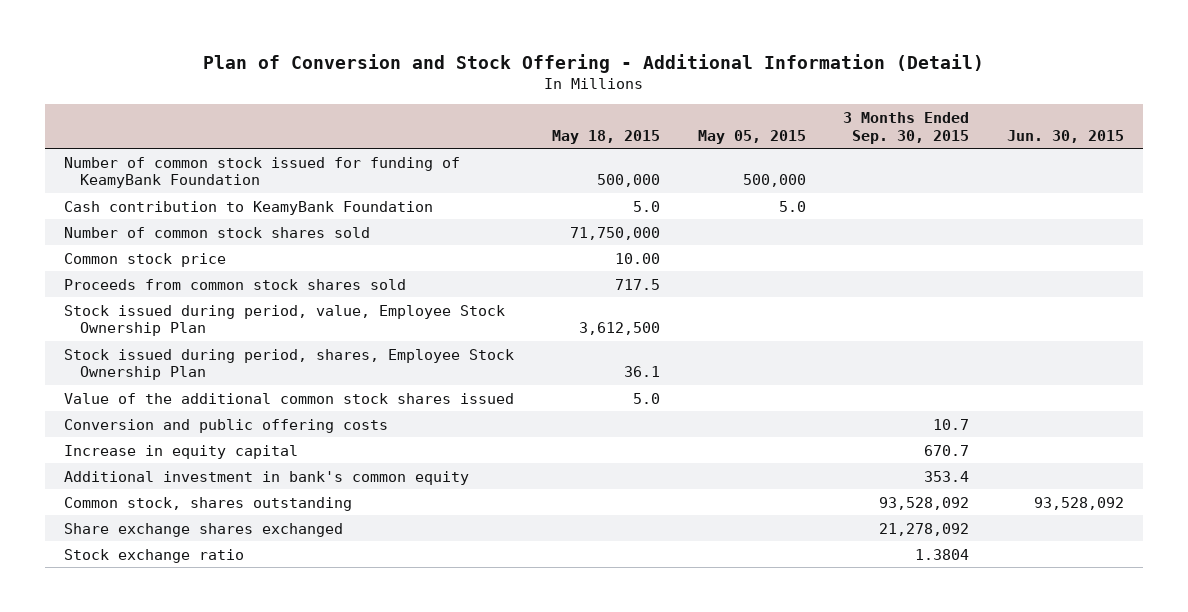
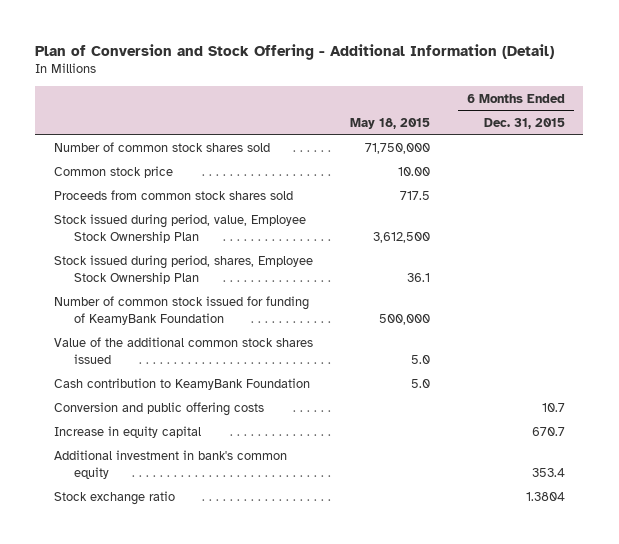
- | May 18, 2015 | May 05, 2015 | 3 Months Ended Sep. 30, 2015 | Jun. 30, 2015
+ | May 18, 2015 | 6 Months Ended Dec. 31, 2015
moved down: Number of common stock issued for funding of KeamyBank Foundation | 500,000 |
moved down: Cash contribution to KeamyBank Foundation | 5.0 |
- Common stock, shares outstanding | | | 93,528,092 | 93,528,092
- Share exchange shares exchanged | | | 21,278,092 |

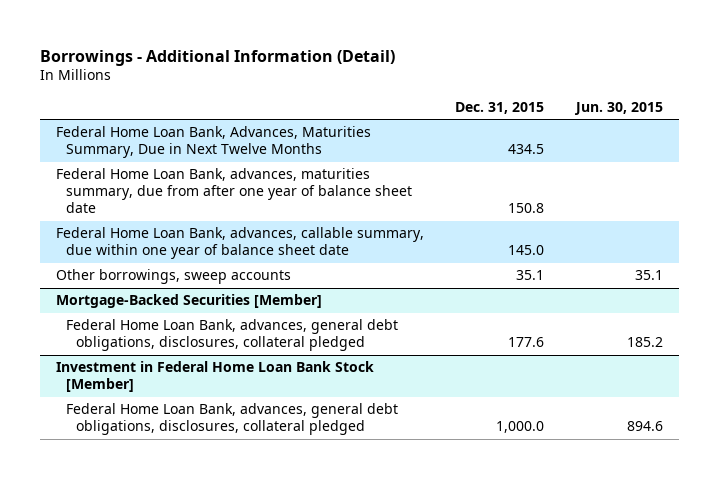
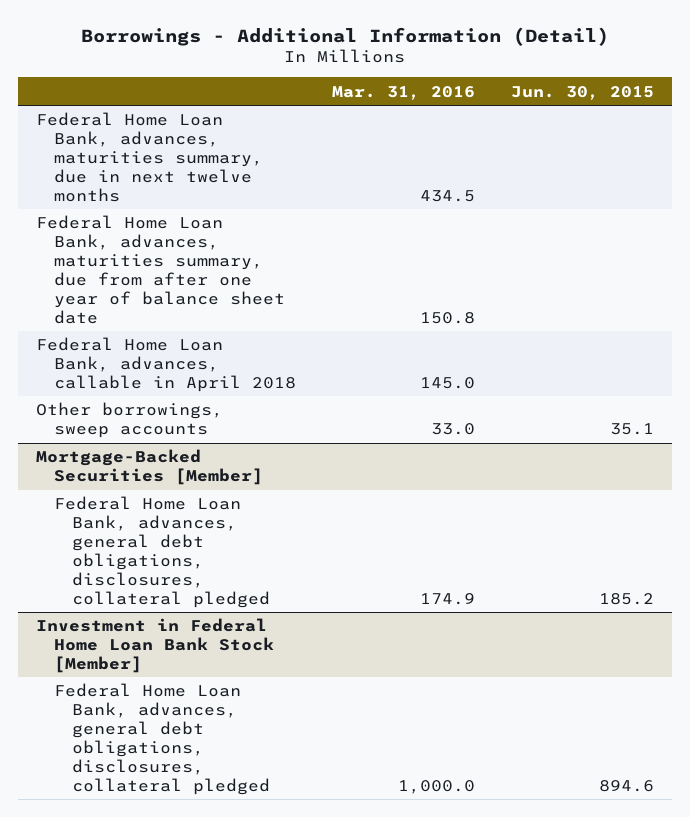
- | Dec. 31, 2015 | Jun. 30, 2015
+ | Mar. 31, 2016 | Jun. 30, 2015
- Federal Home Loan Bank, Advances, Maturities Summary, Due in Next Twelve Months | 434.5 |
+ Federal Home Loan Bank, advances, maturities summary, due in next twelve months | 434.5 |
- Federal Home Loan Bank, advances, callable summary, due within one year of balance sheet date | 145.0 |
+ Federal Home Loan Bank, advances, callable in April 2018 | 145.0 |

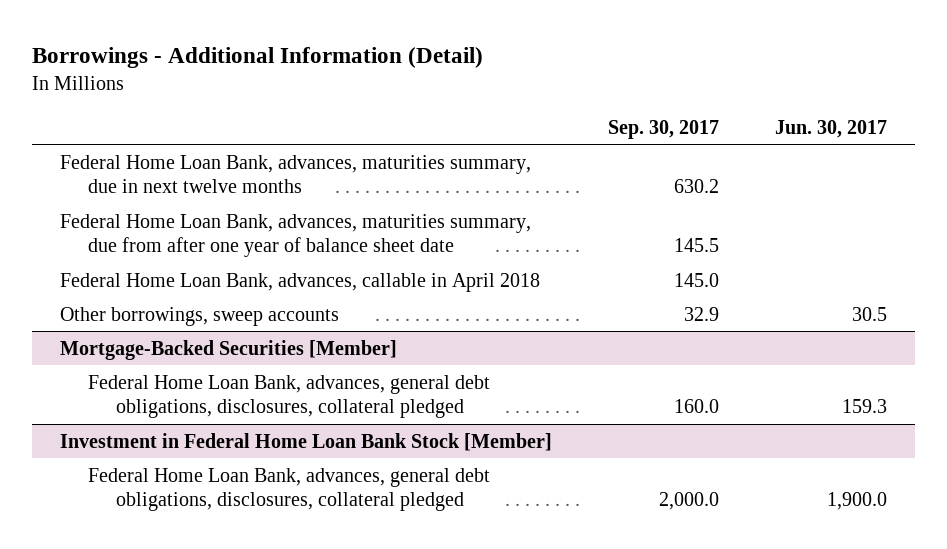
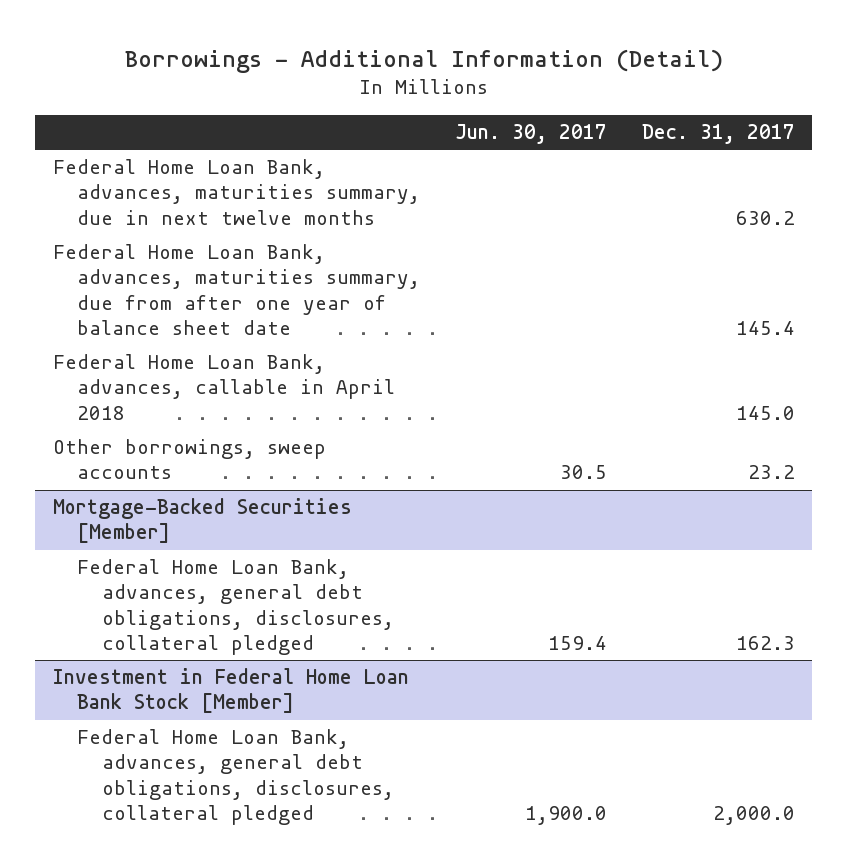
- | Sep. 30, 2017 | Jun. 30, 2017
+ | Jun. 30, 2017 | Dec. 31, 2017
@ Mortgage-Backed Securities [Member]
- Federal Home Loan Bank, advances, general debt obligations, disclosures, collateral pledged | 160.0 | 159.3
+ Federal Home Loan Bank, advances, general debt obligations, disclosures, collateral pledged | 159.4 | 162.3

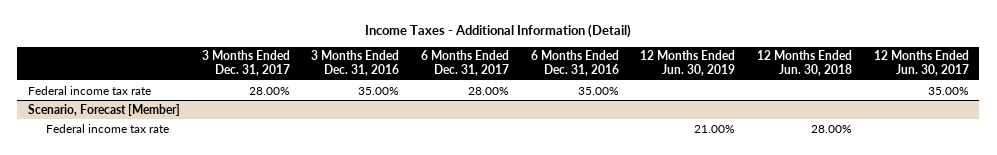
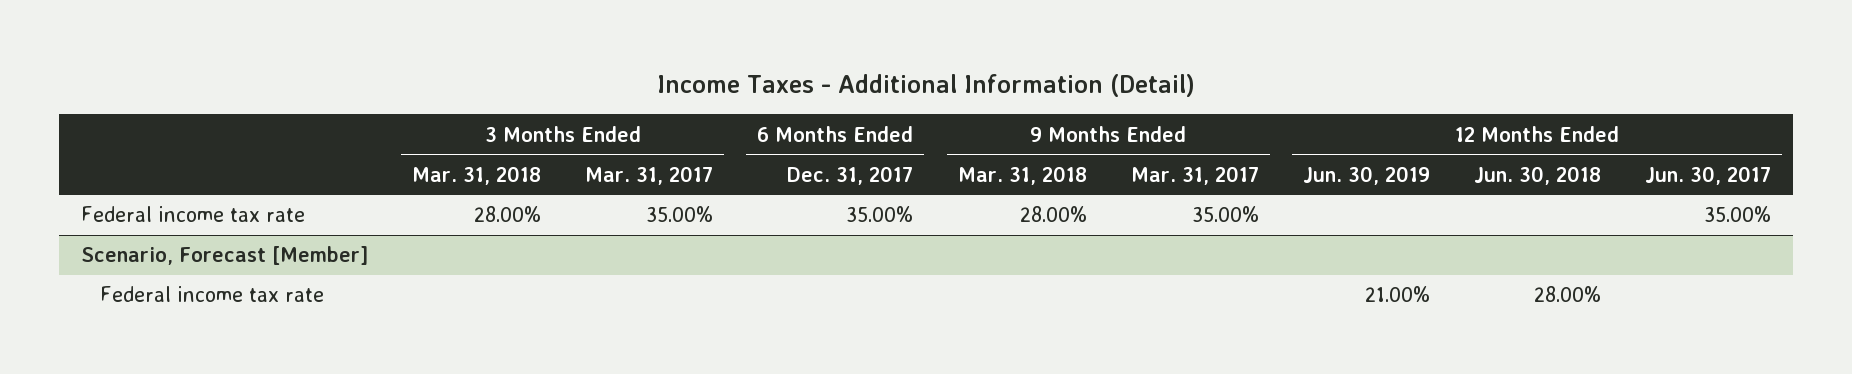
- | 3 Months Ended Dec. 31, 2017 | 3 Months Ended Dec. 31, 2016 | 6 Months Ended Dec. 31, 2017 | 6 Months Ended Dec. 31, 2016 | 12 Months Ended Jun. 30, 2019 | 12 Months Ended Jun. 30, 2018 | 12 Months Ended Jun. 30, 2017
+ | 3 Months Ended Mar. 31, 2018 | 3 Months Ended Mar. 31, 2017 | 6 Months Ended Dec. 31, 2017 | 9 Months Ended Mar. 31, 2018 | 9 Months Ended Mar. 31, 2017 | 12 Months Ended Jun. 30, 2019 | 12 Months Ended Jun. 30, 2018 | 12 Months Ended Jun. 30, 2017
- Federal income tax rate | 28.00% | 35.00% | 28.00% | 35.00% | | | 35.00%
+ Federal income tax rate | 28.00% | 35.00% | 35.00% | 28.00% | 35.00% | | | 35.00%

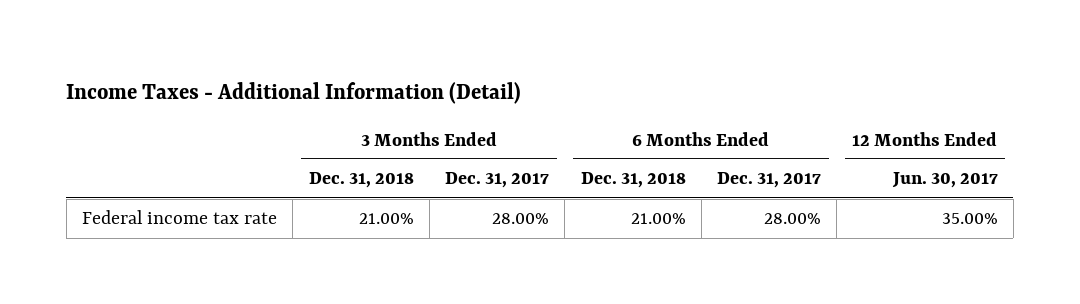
- | 3 Months Ended Mar. 31, 2018 | 3 Months Ended Mar. 31, 2017 | 6 Months Ended Dec. 31, 2017 | 9 Months Ended Mar. 31, 2018 | 9 Months Ended Mar. 31, 2017 | 12 Months Ended Jun. 30, 2019 | 12 Months Ended Jun. 30, 2018 | 12 Months Ended Jun. 30, 2017
+ | 3 Months Ended Dec. 31, 2018 | 3 Months Ended Dec. 31, 2017 | 6 Months Ended Dec. 31, 2018 | 6 Months Ended Dec. 31, 2017 | 12 Months Ended Jun. 30, 2017
- Federal income tax rate | 28.00% | 35.00% | 35.00% | 28.00% | 35.00% | | | 35.00%
- Scenario, Forecast [Member]
- Federal income tax rate | | | | | | 21.00% | 28.00% |
+ Federal income tax rate | 21.00% | 28.00% | 21.00% | 28.00% | 35.00%

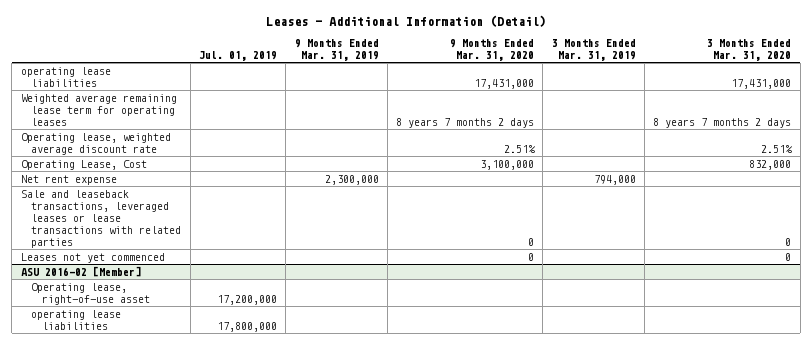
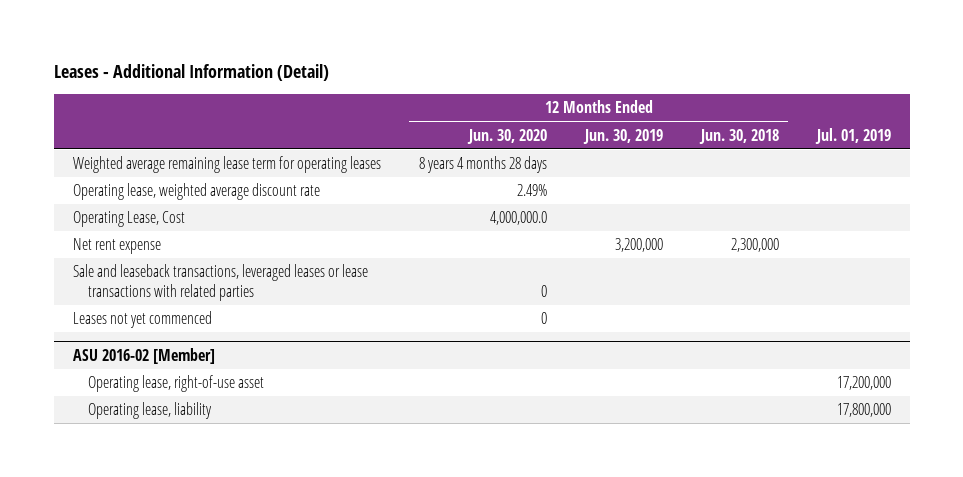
- | Jul. 01, 2019 | 9 Months Ended Mar. 31, 2019 | 9 Months Ended Mar. 31, 2020 | 3 Months Ended Mar. 31, 2019 | 3 Months Ended Mar. 31, 2020
+ | 12 Months Ended Jun. 30, 2020 | 12 Months Ended Jun. 30, 2019 | 12 Months Ended Jun. 30, 2018 | Jul. 01, 2019
- operating lease liabilities | | | 17,431,000 | | 17,431,000
@ ASU 2016-02 [Member]
- operating lease liabilities | 17,800,000 | | | |
+ Operating lease, liability | | | | 17,800,000

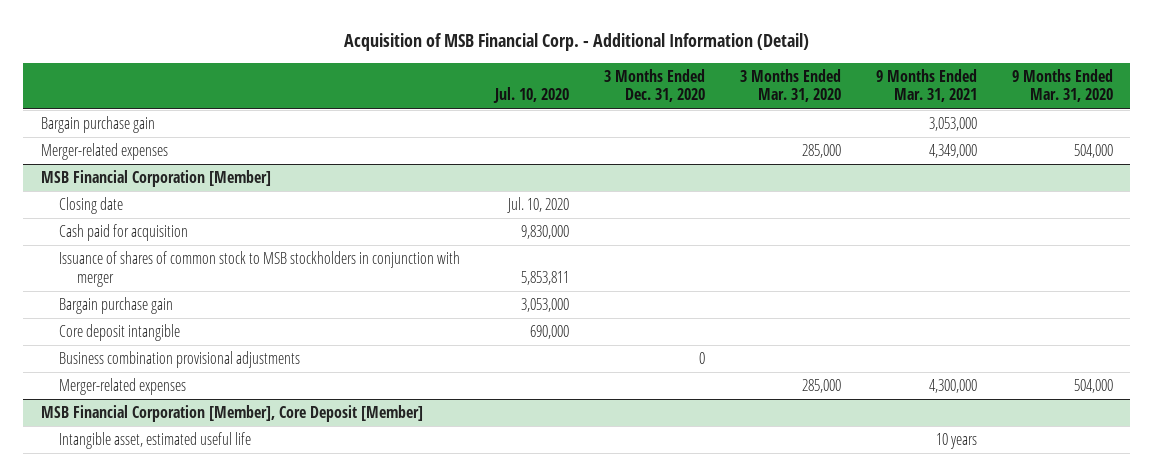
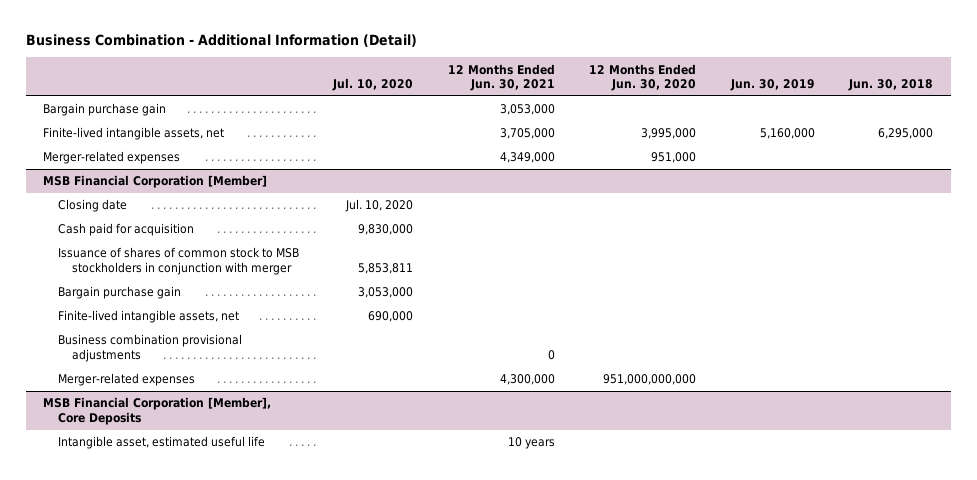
- Acquisition of MSB Financial Corp. - Additional Information (Detail)
+ Business Combination - Additional Information (Detail)
- | Jul. 10, 2020 | 3 Months Ended Dec. 31, 2020 | 3 Months Ended Mar. 31, 2020 | 9 Months Ended Mar. 31, 2021 | 9 Months Ended Mar. 31, 2020
+ | Jul. 10, 2020 | 12 Months Ended Jun. 30, 2021 | 12 Months Ended Jun. 30, 2020 | Jun. 30, 2019 | Jun. 30, 2018
+ Finite-lived intangible assets, net | | 3,705,000 | 3,995,000 | 5,160,000 | 6,295,000
@ MSB Financial Corporation [Member]
- Core deposit intangible | 690,000 | | | |
+ Finite-lived intangible assets, net | 690,000 | | | |
- MSB Financial Corporation [Member], Core Deposit [Member]
+ MSB Financial Corporation [Member], Core Deposits

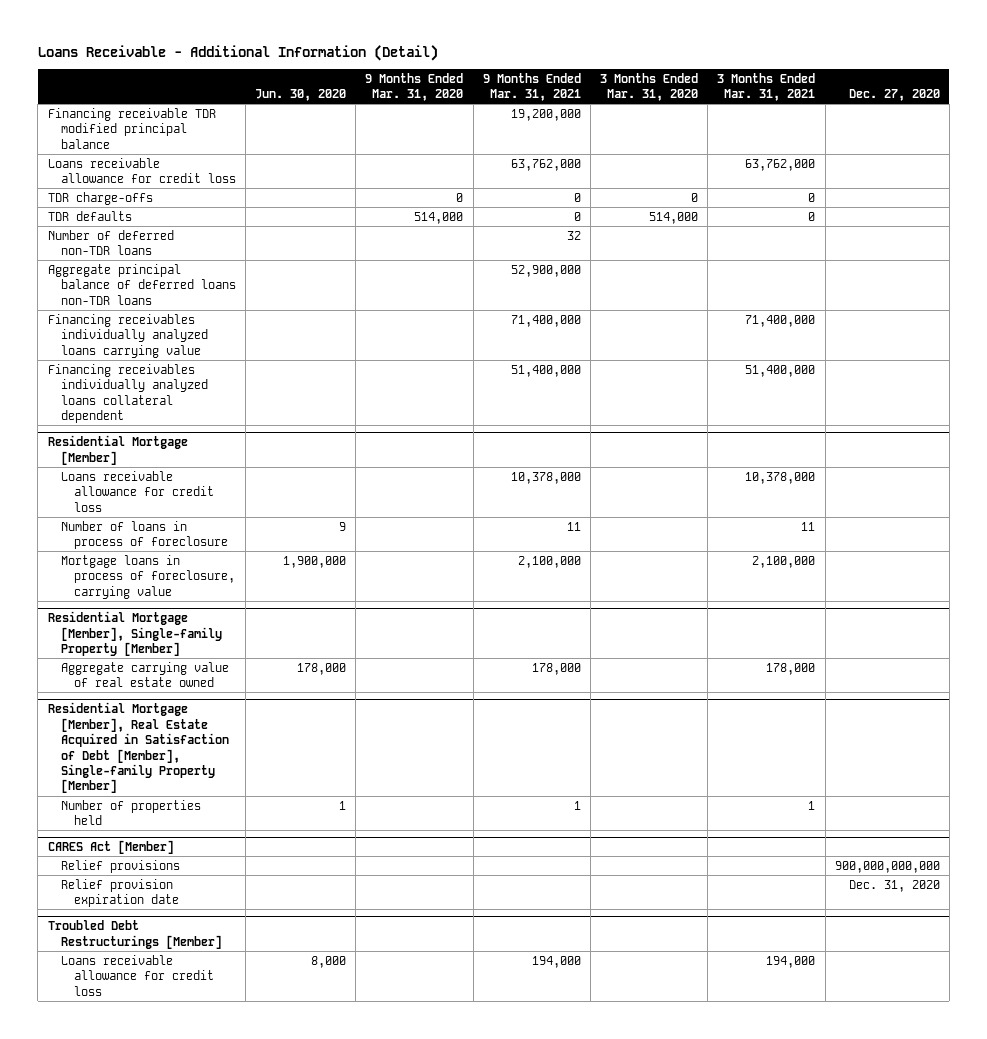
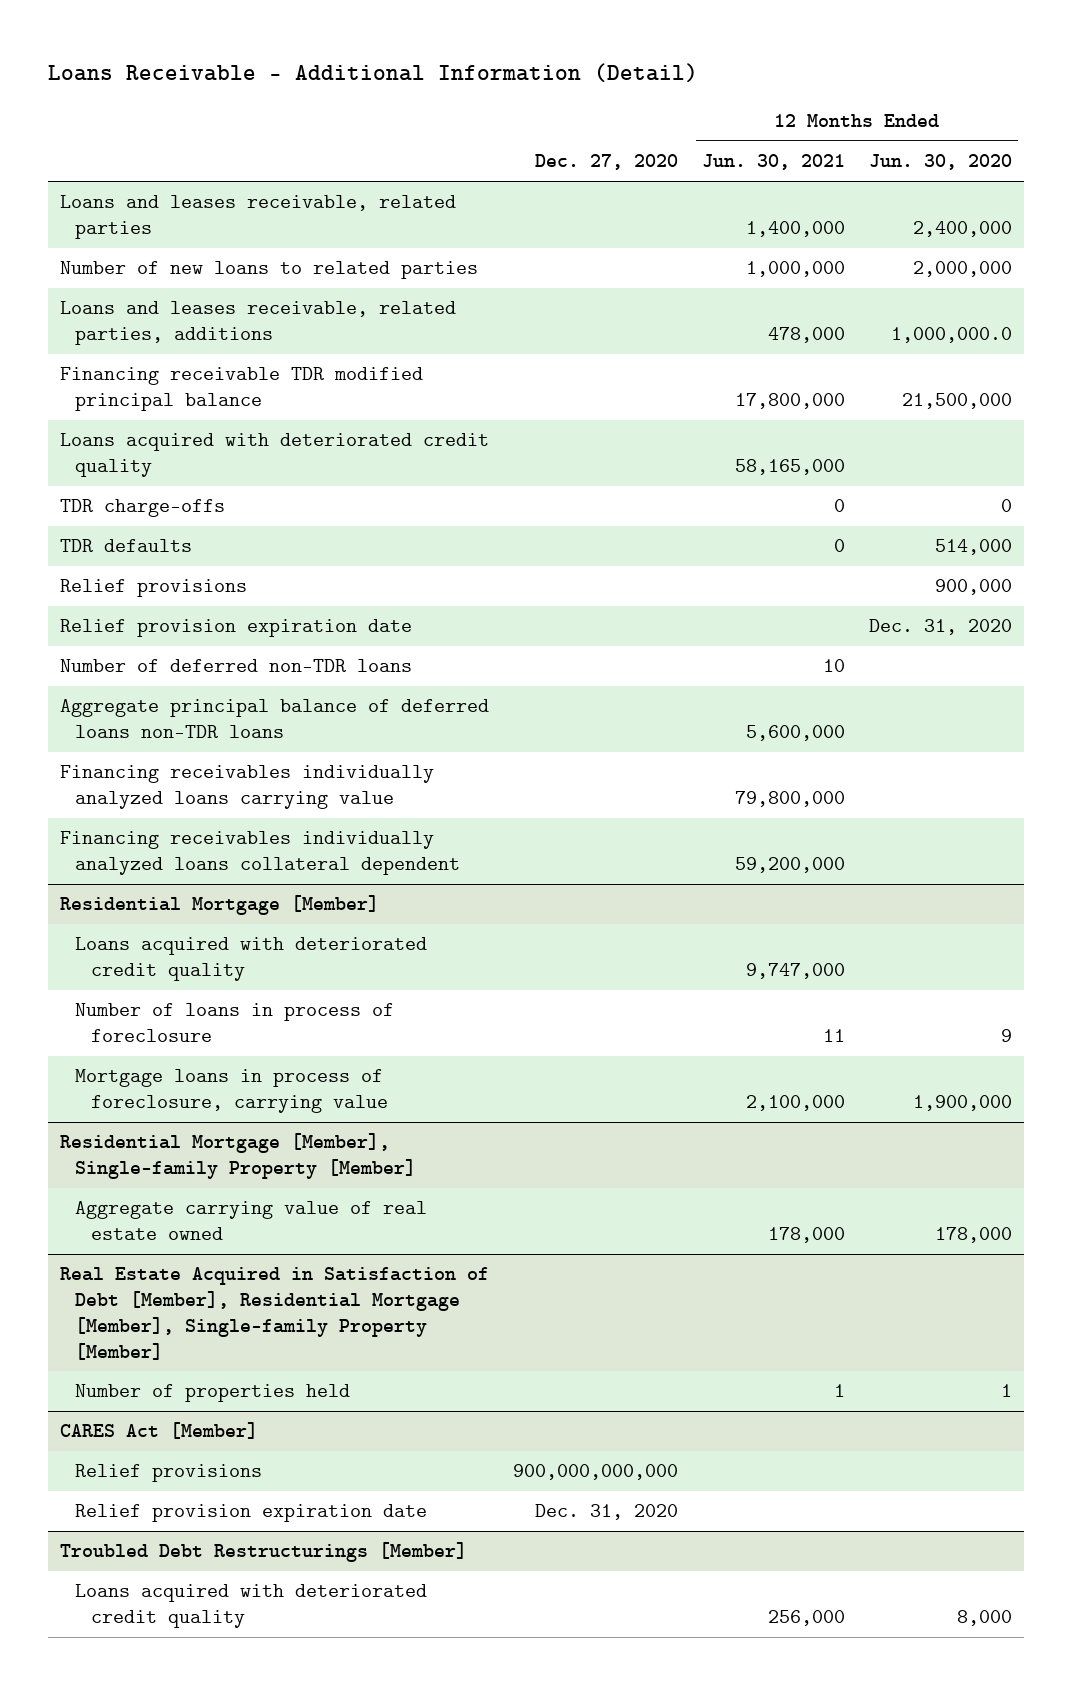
- | Jun. 30, 2020 | 9 Months Ended Mar. 31, 2020 | 9 Months Ended Mar. 31, 2021 | 3 Months Ended Mar. 31, 2020 | 3 Months Ended Mar. 31, 2021 | Dec. 27, 2020
+ | Dec. 27, 2020 | 12 Months Ended Jun. 30, 2021 | 12 Months Ended Jun. 30, 2020
+ Loans and leases receivable, related parties | | 1,400,000 | 2,400,000
+ Number of new loans to related parties | | 1,000,000 | 2,000,000
+ Loans and leases receivable, related parties, additions | | 478,000 | 1,000,000.0
- Loans receivable allowance for credit loss | | | 63,762,000 | | 63,762,000 |
+ Loans acquired with deteriorated credit quality | | 58,165,000 |
+ Relief provisions | | | 900,000
+ Relief provision expiration date | | | Dec. 31, 2020
@ Residential Mortgage [Member]
- Loans receivable allowance for credit loss | | | 10,378,000 | | 10,378,000 |
+ Loans acquired with deteriorated credit quality | | 9,747,000 |
- Residential Mortgage [Member], Real Estate Acquired in Satisfaction of Debt [Member], Single-family Property [Member]
+ Real Estate Acquired in Satisfaction of Debt [Member], Residential Mortgage [Member], Single-family Property [Member]
@ Troubled Debt Restructurings [Member]
- Loans receivable allowance for credit loss | 8,000 | | 194,000 | | 194,000 |
+ Loans acquired with deteriorated credit quality | | 256,000 | 8,000

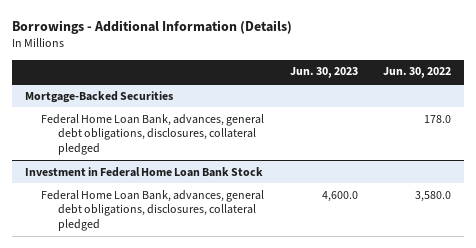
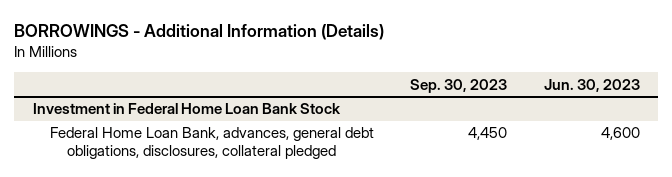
- Borrowings - Additional Information (Details)
+ BORROWINGS - Additional Information (Details)
- | Jun. 30, 2023 | Jun. 30, 2022
+ | Sep. 30, 2023 | Jun. 30, 2023
- Mortgage-Backed Securities
- Federal Home Loan Bank, advances, general debt obligations, disclosures, collateral pledged | | 178.0
@ Investment in Federal Home Loan Bank Stock
- Federal Home Loan Bank, advances, general debt obligations, disclosures, collateral pledged | 4,600.0 | 3,580.0
+ Federal Home Loan Bank, advances, general debt obligations, disclosures, collateral pledged | 4,450 | 4,600

